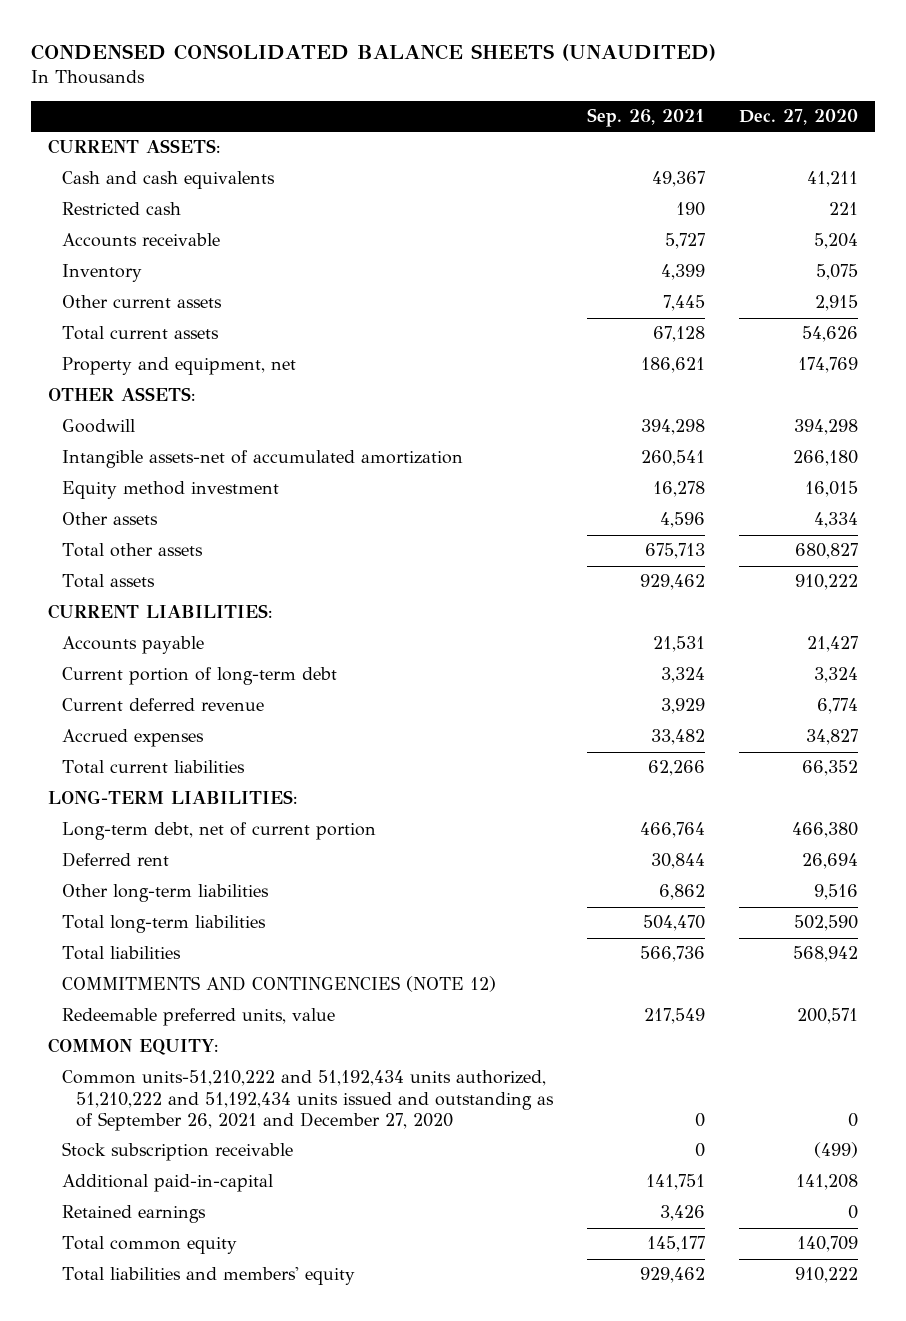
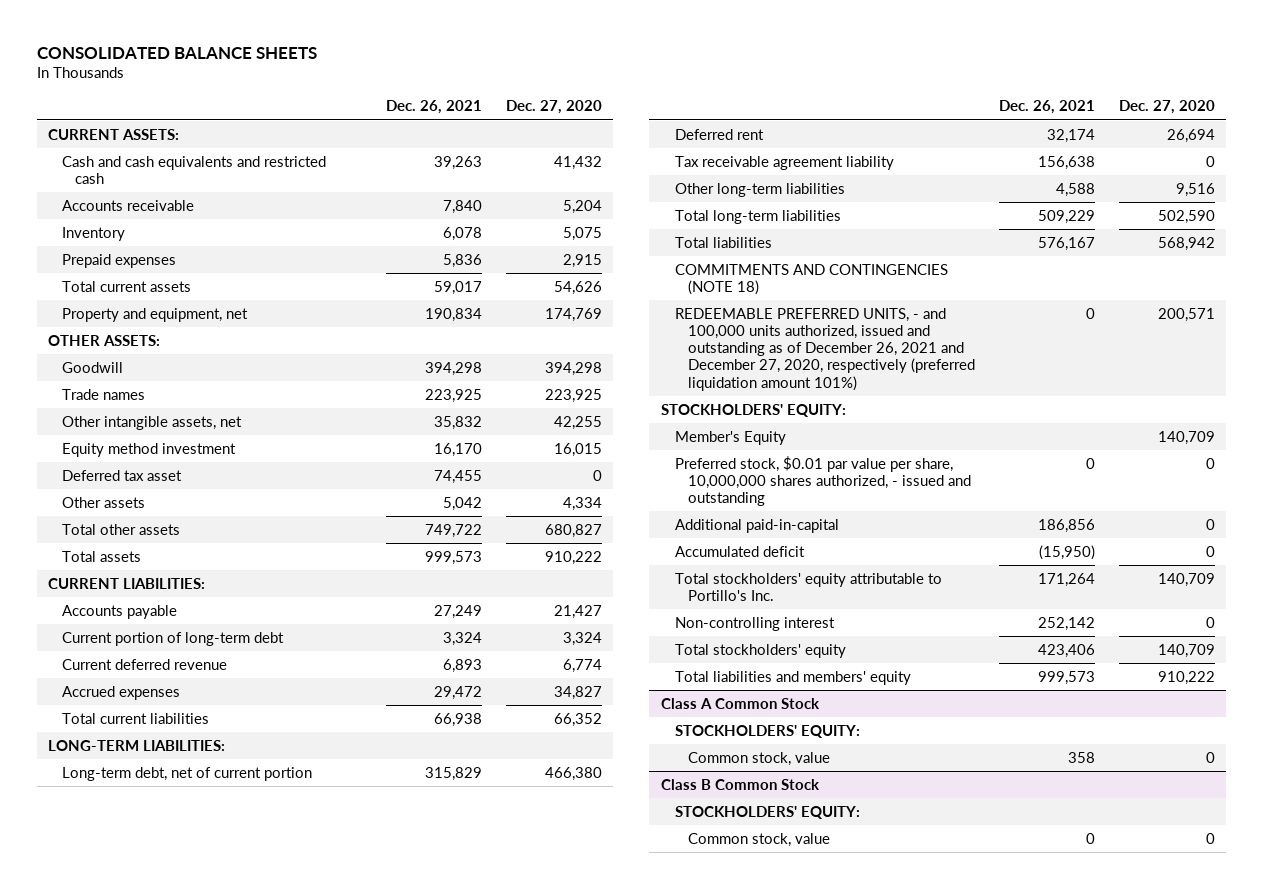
- CONDENSED CONSOLIDATED BALANCE SHEETS (UNAUDITED)
+ CONSOLIDATED BALANCE SHEETS
- | Sep. 26, 2021 | Dec. 27, 2020
+ | Dec. 26, 2021 | Dec. 27, 2020
- Cash and cash equivalents | 49,367 | 41,211
- Restricted cash | 190 | 221
+ Cash and cash equivalents and restricted cash | 39,263 | 41,432
- Other current assets | 7,445 | 2,915
+ Prepaid expenses | 5,836 | 2,915
- Intangible assets-net of accumulated amortization | 260,541 | 266,180
+ Trade names | 223,925 | 223,925
+ Other intangible assets, net | 35,832 | 42,255
+ Deferred tax asset | 74,455 | 0
+ Tax receivable agreement liability | 156,638 | 0
- COMMITMENTS AND CONTINGENCIES (NOTE 12)
- Redeemable preferred units, value | 217,549 | 200,571
- COMMON EQUITY:
- Common units-51,210,222 and 51,192,434 units authorized, 51,210,222 and 51,192,434 units issued and outstanding as of September 26, 2021 and December 27, 2020 | 0 | 0
- Stock subscription receivable | 0 | (499)
- Additional paid-in-capital | 141,751 | 141,208
- Retained earnings | 3,426 | 0
- Total common equity | 145,177 | 140,709
+ COMMITMENTS AND CONTINGENCIES (NOTE 18)
+ REDEEMABLE PREFERRED UNITS, - and 100,000 units authorized, issued and outstanding as of December 26, 2021 and December 27, 2020, respectively (preferred liquidation amount 101%) | 0 | 200,571
+ STOCKHOLDERS' EQUITY:
+ Member's Equity | | 140,709
+ Preferred stock, $0.01 par value per share, 10,000,000 shares authorized, - issued and outstanding | 0 | 0
+ Additional paid-in-capital | 186,856 | 0
+ Accumulated deficit | (15,950) | 0
+ Total stockholders' equity attributable to Portillo's Inc. | 171,264 | 140,709
+ Non-controlling interest | 252,142 | 0
+ Total stockholders' equity | 423,406 | 140,709
+ Class A Common Stock
+ STOCKHOLDERS' EQUITY:
+ Common stock, value | 358 | 0
+ Class B Common Stock
+ STOCKHOLDERS' EQUITY:
+ Common stock, value | 0 | 0

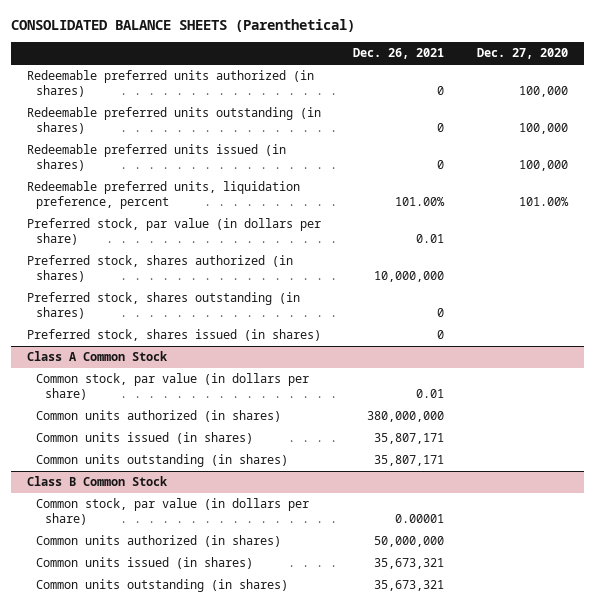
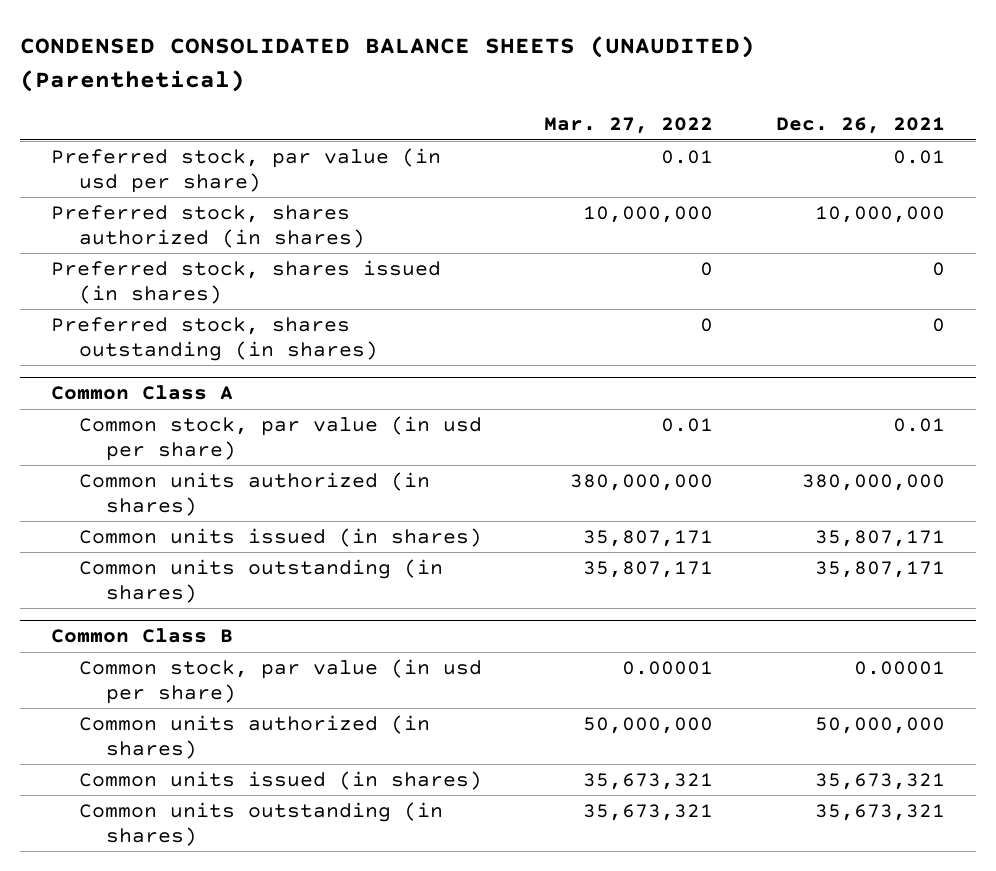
- CONSOLIDATED BALANCE SHEETS (Parenthetical)
+ CONDENSED CONSOLIDATED BALANCE SHEETS (UNAUDITED) (Parenthetical)
- | Dec. 26, 2021 | Dec. 27, 2020
+ | Mar. 27, 2022 | Dec. 26, 2021
- Redeemable preferred units authorized (in shares) | 0 | 100,000
- Redeemable preferred units outstanding (in shares) | 0 | 100,000
- Redeemable preferred units issued (in shares) | 0 | 100,000
- Redeemable preferred units, liquidation preference, percent | 101.00% | 101.00%
- Preferred stock, par value (in dollars per share) | 0.01 |
+ Preferred stock, par value (in usd per share) | 0.01 | 0.01
- Class A Common Stock
- Common stock, par value (in dollars per share) | 0.01 |
moved down: Preferred stock, shares outstanding (in shares) | 0 | 0
+ Common Class A
+ Common stock, par value (in usd per share) | 0.01 | 0.01
- Class B Common Stock
- Common stock, par value (in dollars per share) | 0.00001 |
+ Common Class B
+ Common stock, par value (in usd per share) | 0.00001 | 0.00001

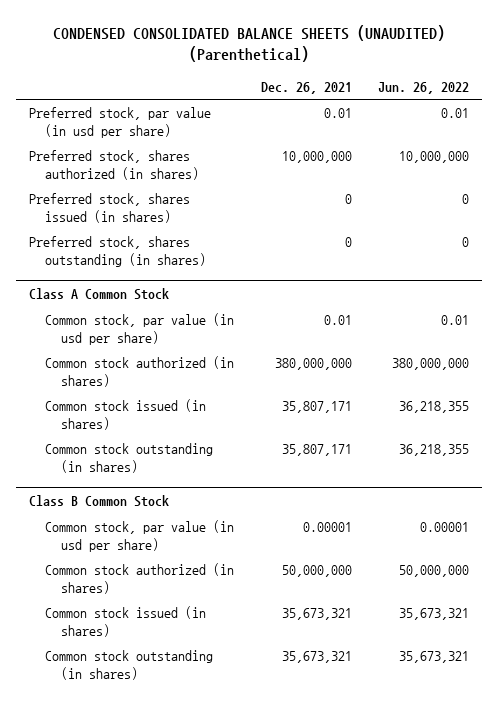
- | Mar. 27, 2022 | Dec. 26, 2021
+ | Dec. 26, 2021 | Jun. 26, 2022
- Common Class A
+ Class A Common Stock
- Common units authorized (in shares) | 380,000,000 | 380,000,000
- Common units issued (in shares) | 35,807,171 | 35,807,171
- Common units outstanding (in shares) | 35,807,171 | 35,807,171
- Common Class B
+ Common stock authorized (in shares) | 380,000,000 | 380,000,000
+ Common stock issued (in shares) | 35,807,171 | 36,218,355
+ Common stock outstanding (in shares) | 35,807,171 | 36,218,355
+ Class B Common Stock
- Common units authorized (in shares) | 50,000,000 | 50,000,000
- Common units issued (in shares) | 35,673,321 | 35,673,321
- Common units outstanding (in shares) | 35,673,321 | 35,673,321
+ Common stock authorized (in shares) | 50,000,000 | 50,000,000
+ Common stock issued (in shares) | 35,673,321 | 35,673,321
+ Common stock outstanding (in shares) | 35,673,321 | 35,673,321

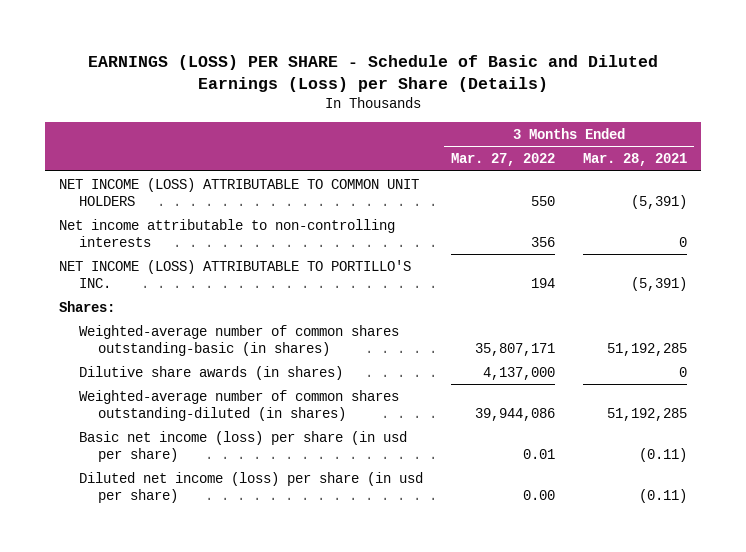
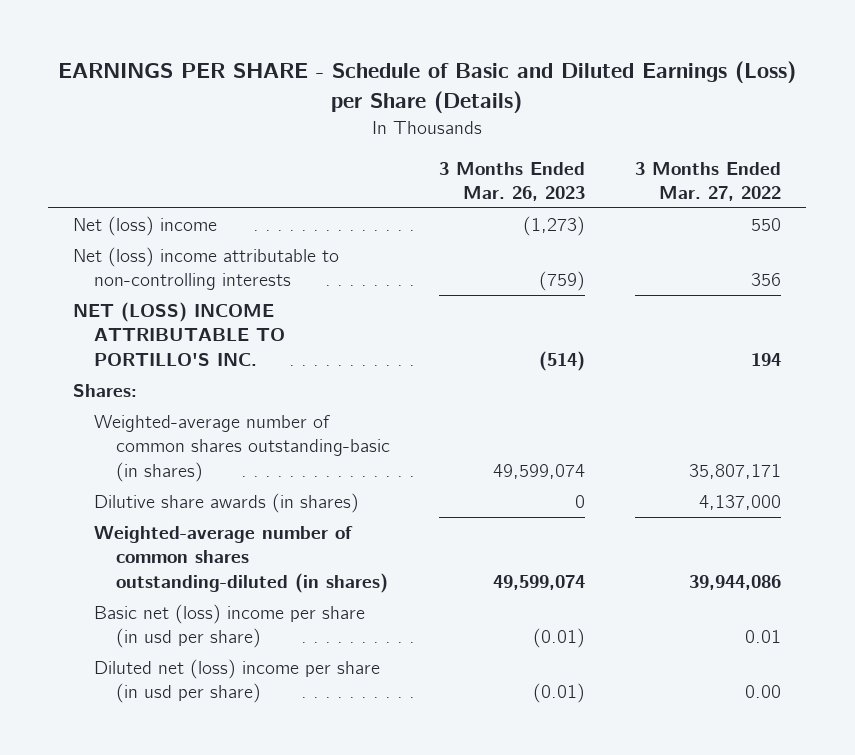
- EARNINGS (LOSS) PER SHARE - Schedule of Basic and Diluted Earnings (Loss) per Share (Details)
+ EARNINGS PER SHARE - Schedule of Basic and Diluted Earnings (Loss) per Share (Details)
- | 3 Months Ended Mar. 27, 2022 | 3 Months Ended Mar. 28, 2021
+ | 3 Months Ended Mar. 26, 2023 | 3 Months Ended Mar. 27, 2022
- NET INCOME (LOSS) ATTRIBUTABLE TO COMMON UNIT HOLDERS | 550 | (5,391)
- Net income attributable to non-controlling interests | 356 | 0
- NET INCOME (LOSS) ATTRIBUTABLE TO PORTILLO'S INC. | 194 | (5,391)
+ Net (loss) income | (1,273) | 550
+ Net (loss) income attributable to non-controlling interests | (759) | 356
+ NET (LOSS) INCOME ATTRIBUTABLE TO PORTILLO'S INC. | (514) | 194
- Basic net income (loss) per share (in usd per share) | 0.01 | (0.11)
- Diluted net income (loss) per share (in usd per share) | 0.00 | (0.11)
+ Basic net (loss) income per share (in usd per share) | (0.01) | 0.01
+ Diluted net (loss) income per share (in usd per share) | (0.01) | 0.00

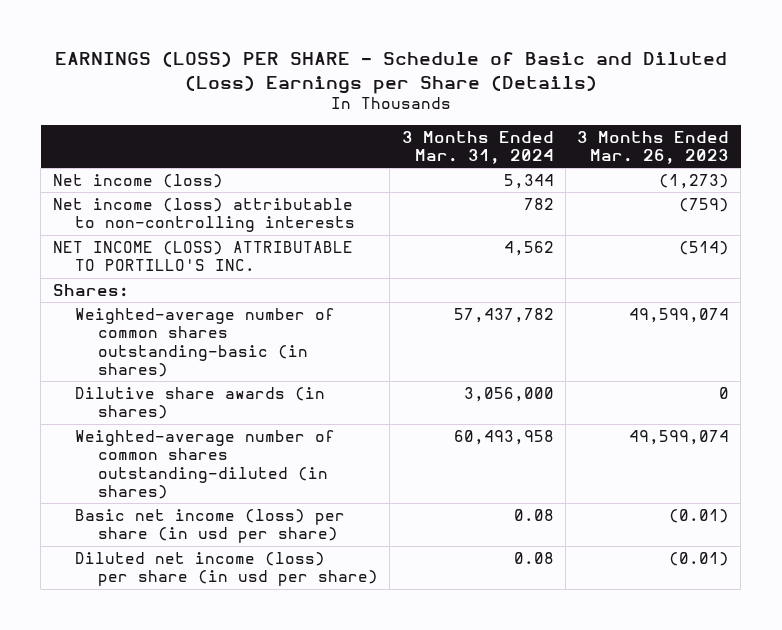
- EARNINGS PER SHARE - Schedule of Basic and Diluted Earnings (Loss) per Share (Details)
+ EARNINGS (LOSS) PER SHARE - Schedule of Basic and Diluted (Loss) Earnings per Share (Details)
- | 3 Months Ended Mar. 26, 2023 | 3 Months Ended Mar. 27, 2022
+ | 3 Months Ended Mar. 31, 2024 | 3 Months Ended Mar. 26, 2023
- Net (loss) income | (1,273) | 550
- Net (loss) income attributable to non-controlling interests | (759) | 356
- NET (LOSS) INCOME ATTRIBUTABLE TO PORTILLO'S INC. | (514) | 194
+ Net income (loss) | 5,344 | (1,273)
+ Net income (loss) attributable to non-controlling interests | 782 | (759)
+ NET INCOME (LOSS) ATTRIBUTABLE TO PORTILLO'S INC. | 4,562 | (514)
- Basic net (loss) income per share (in usd per share) | (0.01) | 0.01
- Diluted net (loss) income per share (in usd per share) | (0.01) | 0.00
+ Basic net income (loss) per share (in usd per share) | 0.08 | (0.01)
+ Diluted net income (loss) per share (in usd per share) | 0.08 | (0.01)

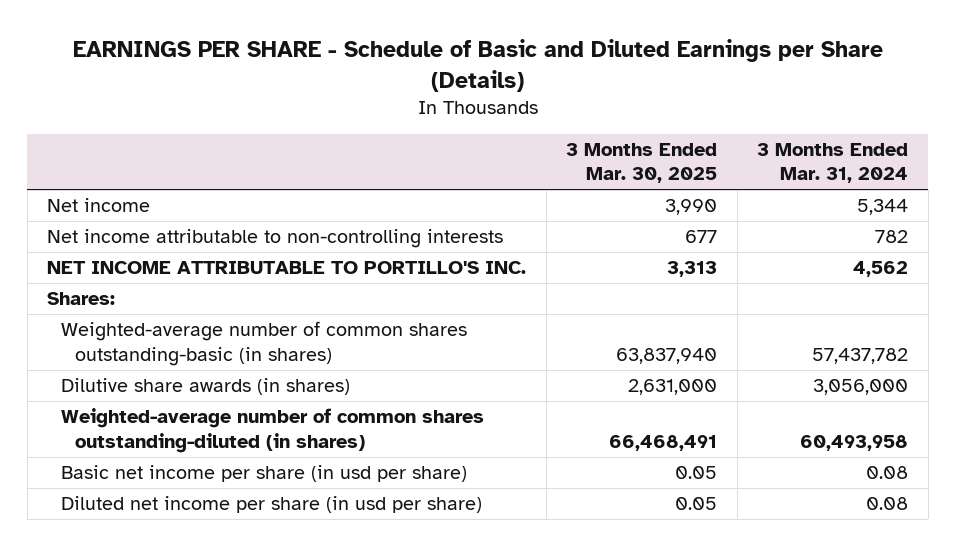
- EARNINGS (LOSS) PER SHARE - Schedule of Basic and Diluted (Loss) Earnings per Share (Details)
+ EARNINGS PER SHARE - Schedule of Basic and Diluted Earnings per Share (Details)
- | 3 Months Ended Mar. 31, 2024 | 3 Months Ended Mar. 26, 2023
+ | 3 Months Ended Mar. 30, 2025 | 3 Months Ended Mar. 31, 2024
- Net income (loss) | 5,344 | (1,273)
- Net income (loss) attributable to non-controlling interests | 782 | (759)
- NET INCOME (LOSS) ATTRIBUTABLE TO PORTILLO'S INC. | 4,562 | (514)
+ Net income | 3,990 | 5,344
+ Net income attributable to non-controlling interests | 677 | 782
+ NET INCOME ATTRIBUTABLE TO PORTILLO'S INC. | 3,313 | 4,562
- Basic net income (loss) per share (in usd per share) | 0.08 | (0.01)
- Diluted net income (loss) per share (in usd per share) | 0.08 | (0.01)
+ Basic net income per share (in usd per share) | 0.05 | 0.08
+ Diluted net income per share (in usd per share) | 0.05 | 0.08

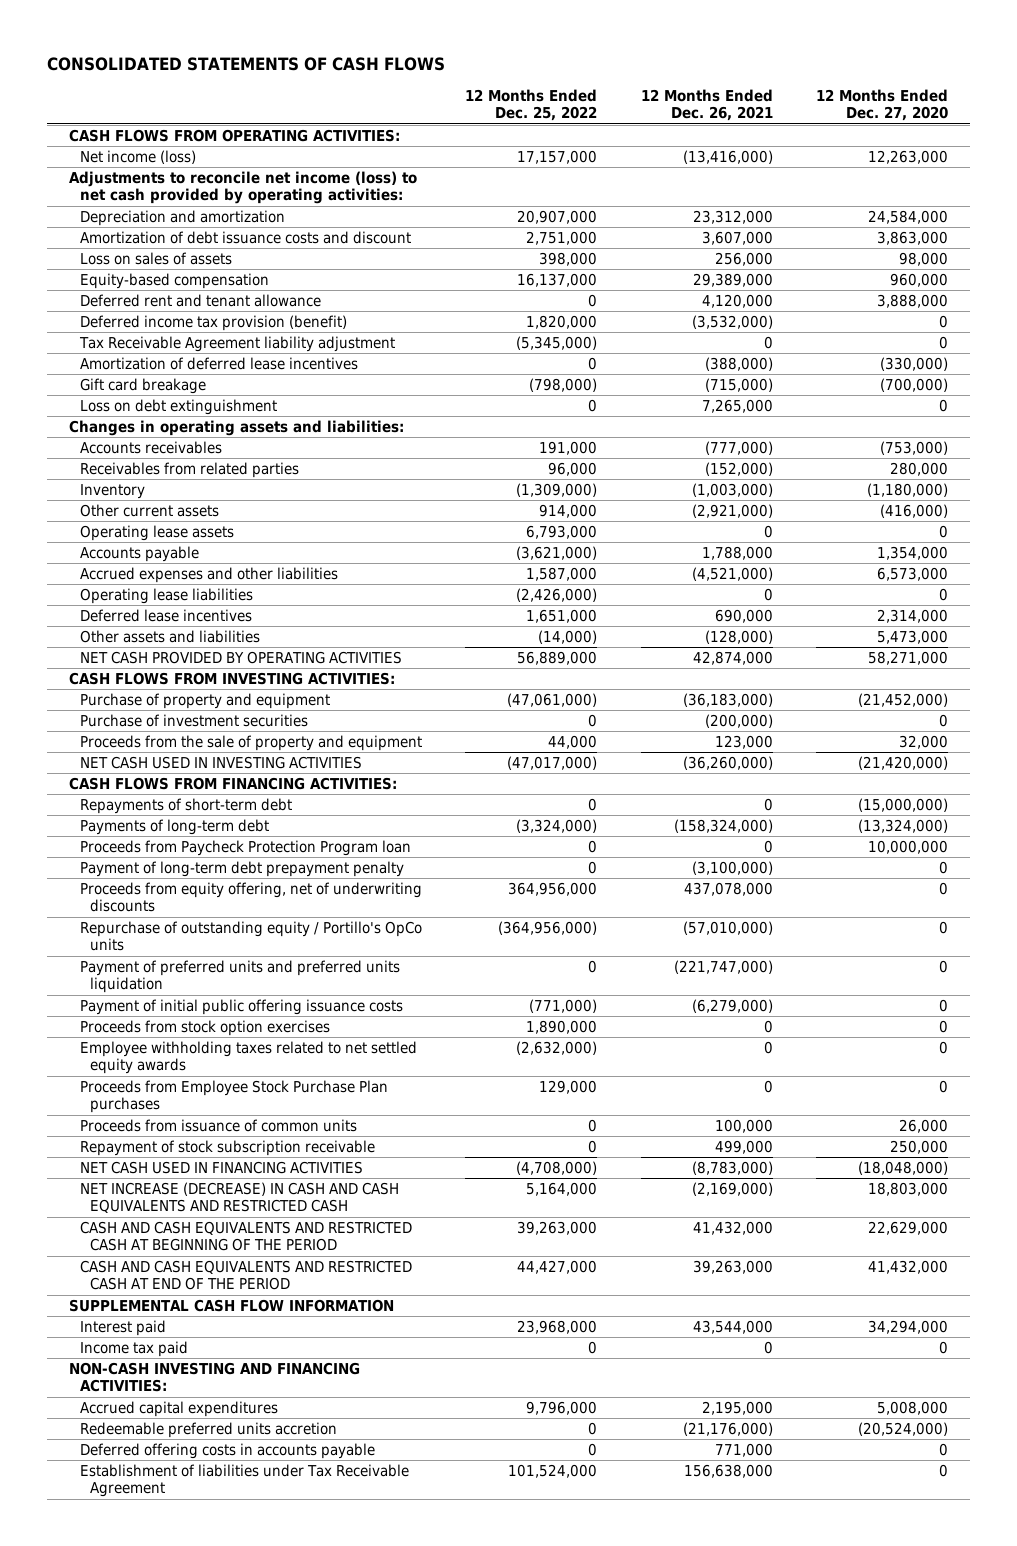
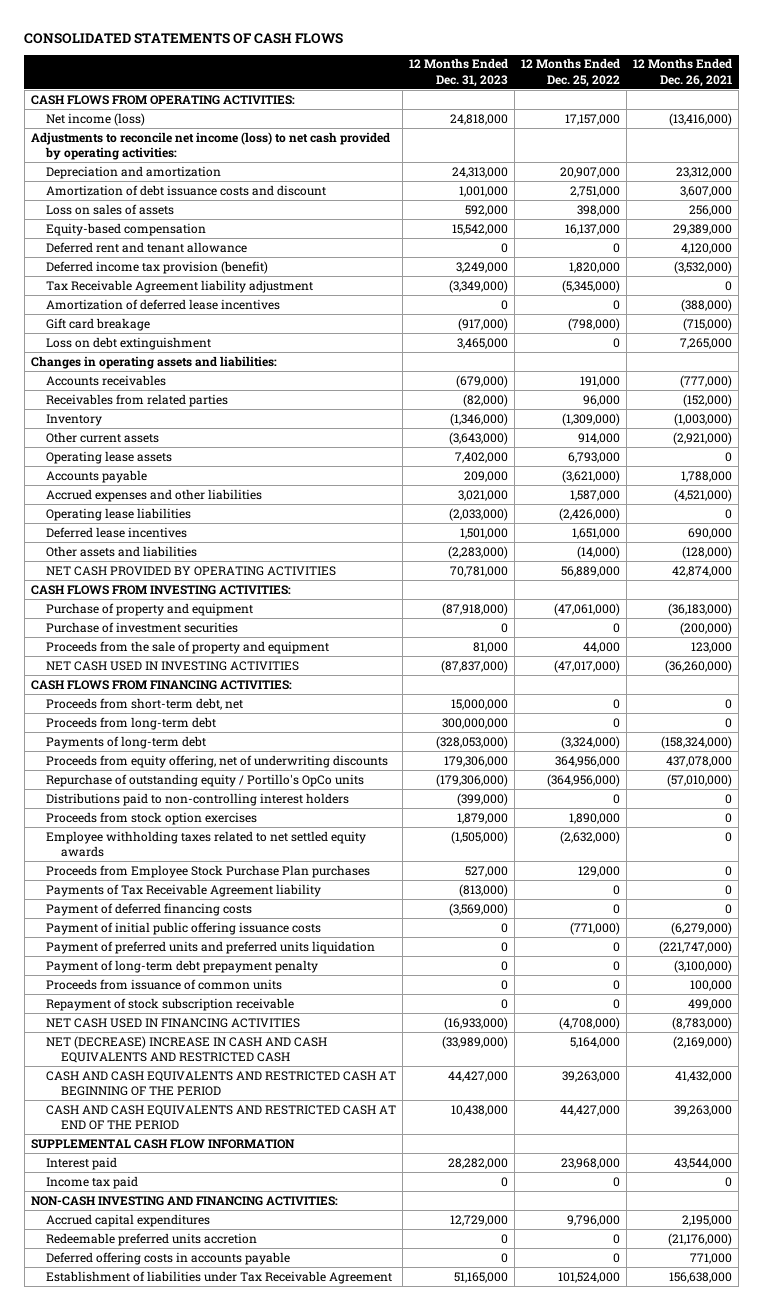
- | 12 Months Ended Dec. 25, 2022 | 12 Months Ended Dec. 26, 2021 | 12 Months Ended Dec. 27, 2020
+ | 12 Months Ended Dec. 31, 2023 | 12 Months Ended Dec. 25, 2022 | 12 Months Ended Dec. 26, 2021
- Repayments of short-term debt | 0 | 0 | (15,000,000)
+ Proceeds from short-term debt, net | 15,000,000 | 0 | 0
+ Proceeds from long-term debt | 300,000,000 | 0 | 0
- Proceeds from Paycheck Protection Program loan | 0 | 0 | 10,000,000
+ Distributions paid to non-controlling interest holders | (399,000) | 0 | 0
+ Payments of Tax Receivable Agreement liability | (813,000) | 0 | 0
+ Payment of deferred financing costs | (3,569,000) | 0 | 0
moved down: Payment of initial public offering issuance costs | 0 | (771,000) | (6,279,000)
moved down: Payment of preferred units and preferred units liquidation | 0 | 0 | (221,747,000)
moved down: Payment of long-term debt prepayment penalty | 0 | 0 | (3,100,000)
- NET INCREASE (DECREASE) IN CASH AND CASH EQUIVALENTS AND RESTRICTED CASH | 5,164,000 | (2,169,000) | 18,803,000
+ NET (DECREASE) INCREASE IN CASH AND CASH EQUIVALENTS AND RESTRICTED CASH | (33,989,000) | 5,164,000 | (2,169,000)

